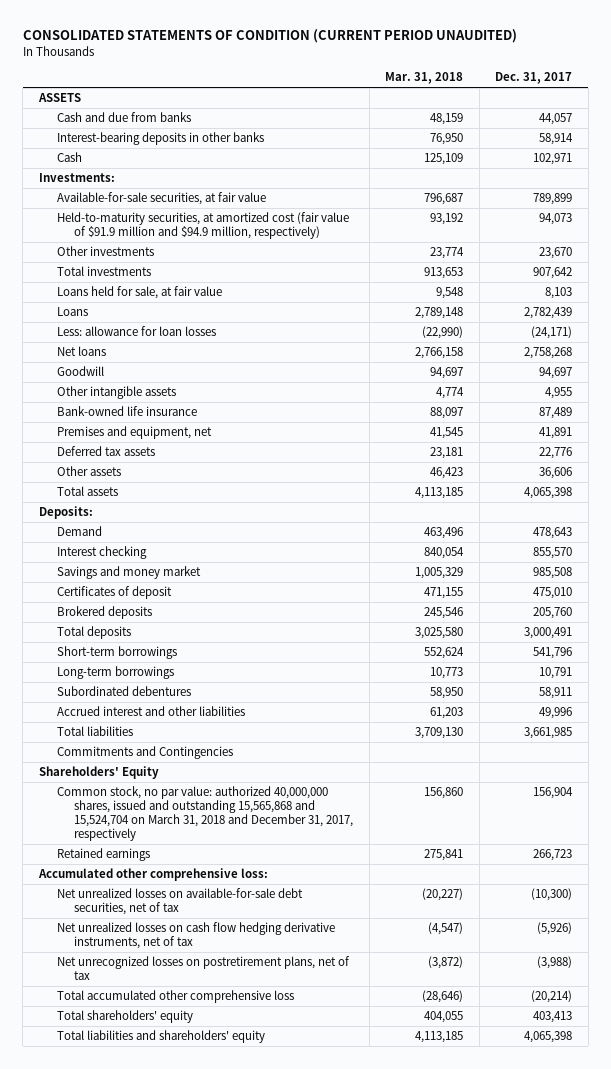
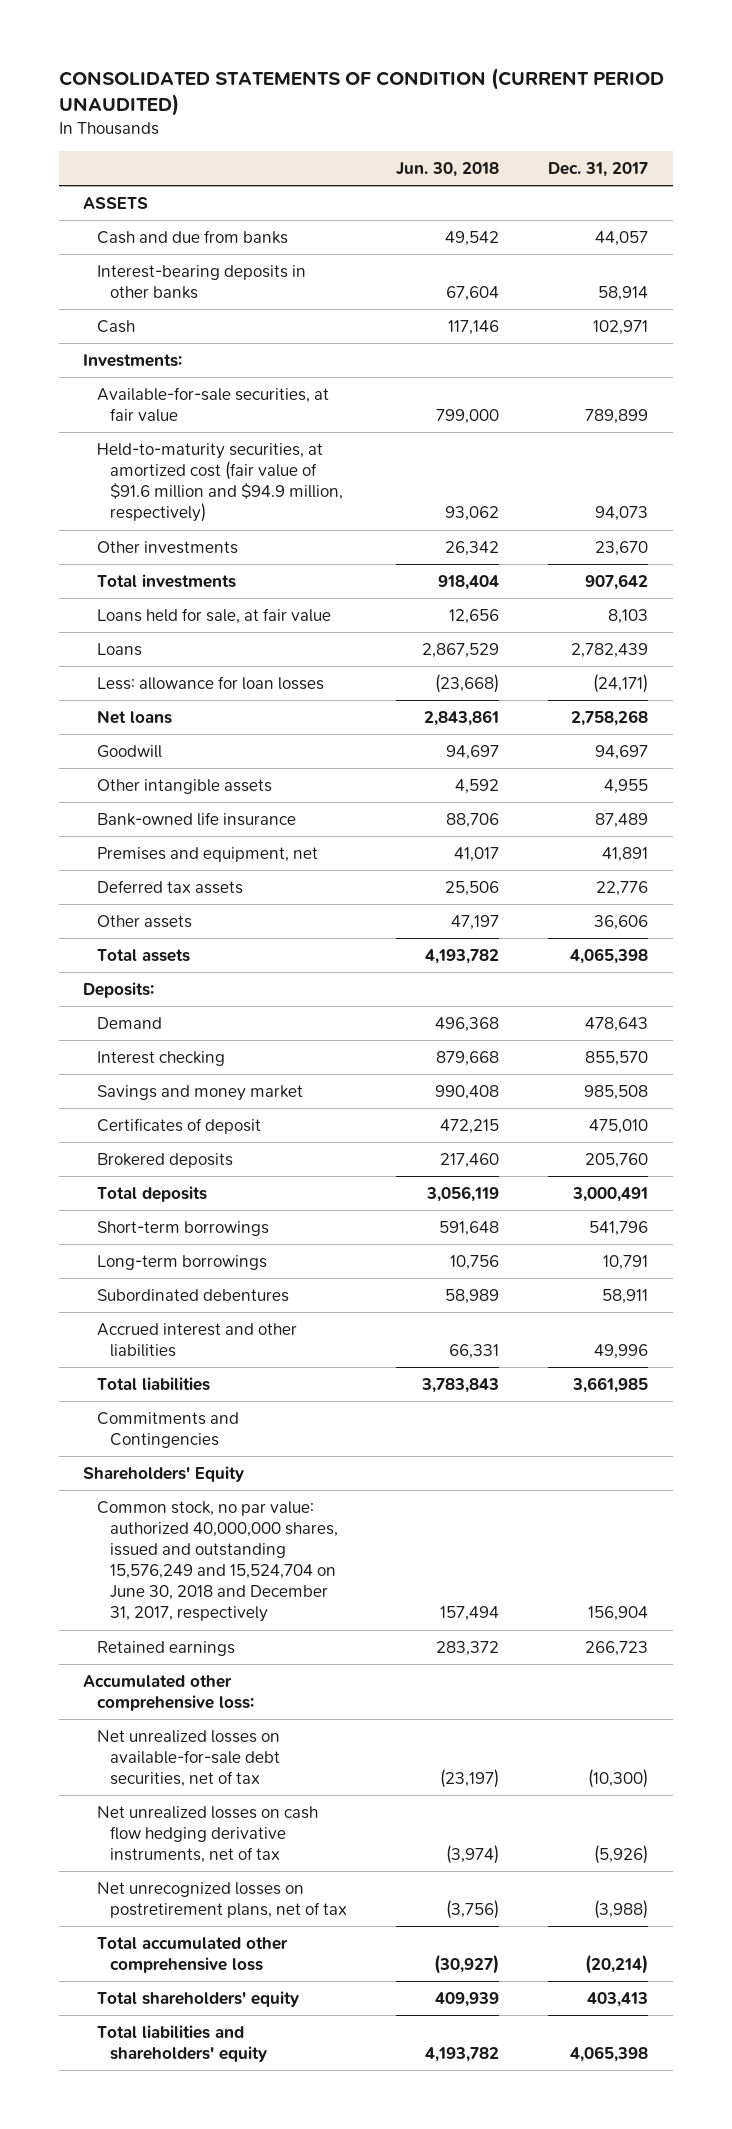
- | Mar. 31, 2018 | Dec. 31, 2017
+ | Jun. 30, 2018 | Dec. 31, 2017
- Held-to-maturity securities, at amortized cost (fair value of $91.9 million and $94.9 million, respectively) | 93,192 | 94,073
+ Held-to-maturity securities, at amortized cost (fair value of $91.6 million and $94.9 million, respectively) | 93,062 | 94,073
- Common stock, no par value: authorized 40,000,000 shares, issued and outstanding 15,565,868 and 15,524,704 on March 31, 2018 and December 31, 2017, respectively | 156,860 | 156,904
+ Common stock, no par value: authorized 40,000,000 shares, issued and outstanding 15,576,249 and 15,524,704 on June 30, 2018 and December 31, 2017, respectively | 157,494 | 156,904

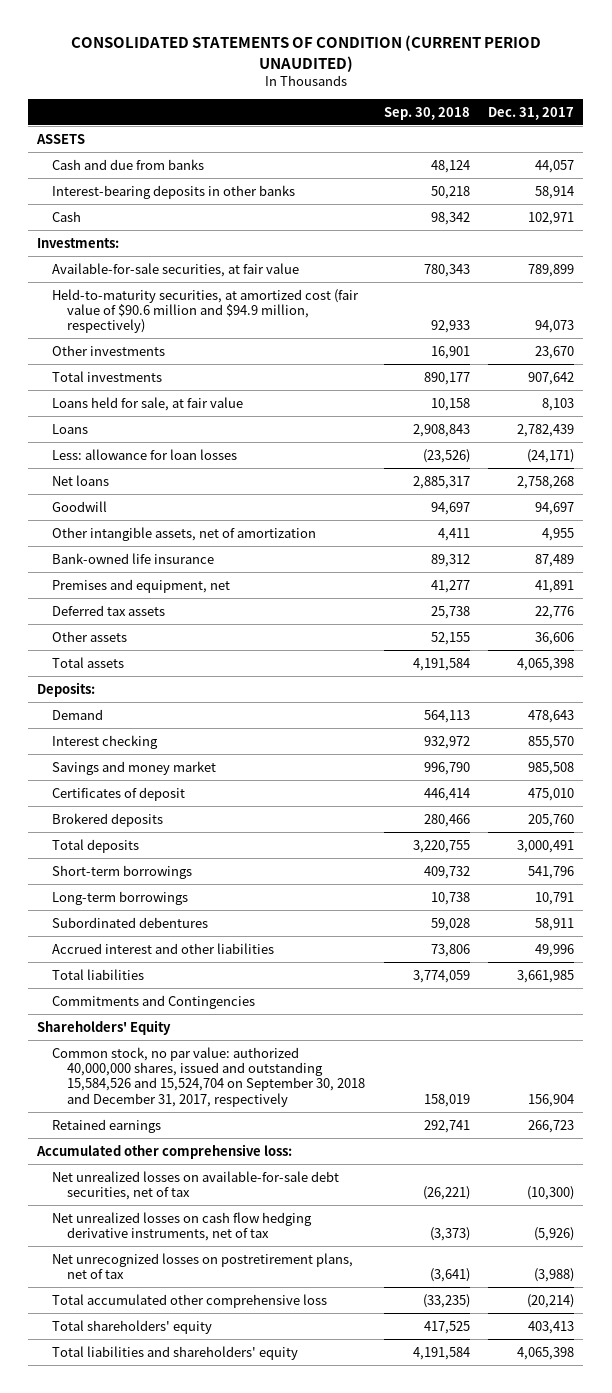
- | Jun. 30, 2018 | Dec. 31, 2017
+ | Sep. 30, 2018 | Dec. 31, 2017
- Held-to-maturity securities, at amortized cost (fair value of $91.6 million and $94.9 million, respectively) | 93,062 | 94,073
+ Held-to-maturity securities, at amortized cost (fair value of $90.6 million and $94.9 million, respectively) | 92,933 | 94,073
- Other intangible assets | 4,592 | 4,955
+ Other intangible assets, net of amortization | 4,411 | 4,955
- Common stock, no par value: authorized 40,000,000 shares, issued and outstanding 15,576,249 and 15,524,704 on June 30, 2018 and December 31, 2017, respectively | 157,494 | 156,904
+ Common stock, no par value: authorized 40,000,000 shares, issued and outstanding 15,584,526 and 15,524,704 on September 30, 2018 and December 31, 2017, respectively | 158,019 | 156,904

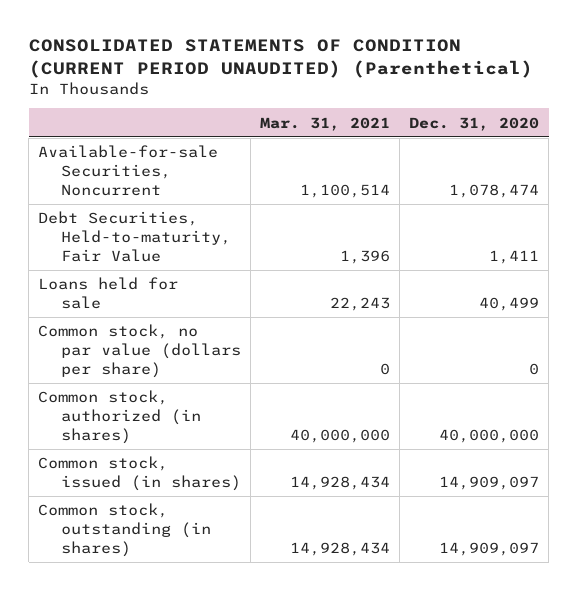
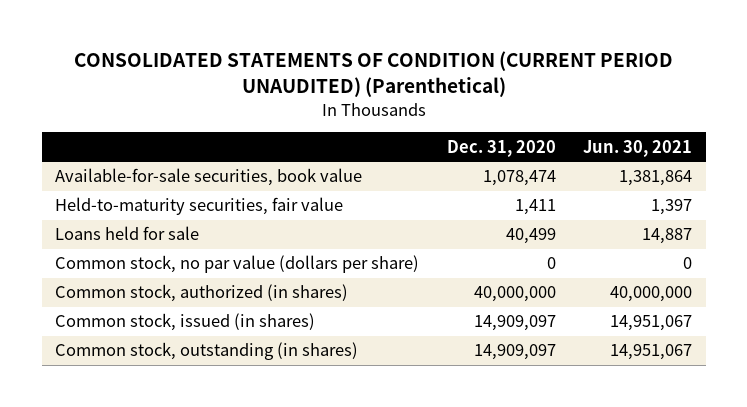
- | Mar. 31, 2021 | Dec. 31, 2020
+ | Dec. 31, 2020 | Jun. 30, 2021
- Available-for-sale Securities, Noncurrent | 1,100,514 | 1,078,474
- Debt Securities, Held-to-maturity, Fair Value | 1,396 | 1,411
+ Available-for-sale securities, book value | 1,078,474 | 1,381,864
+ Held-to-maturity securities, fair value | 1,411 | 1,397

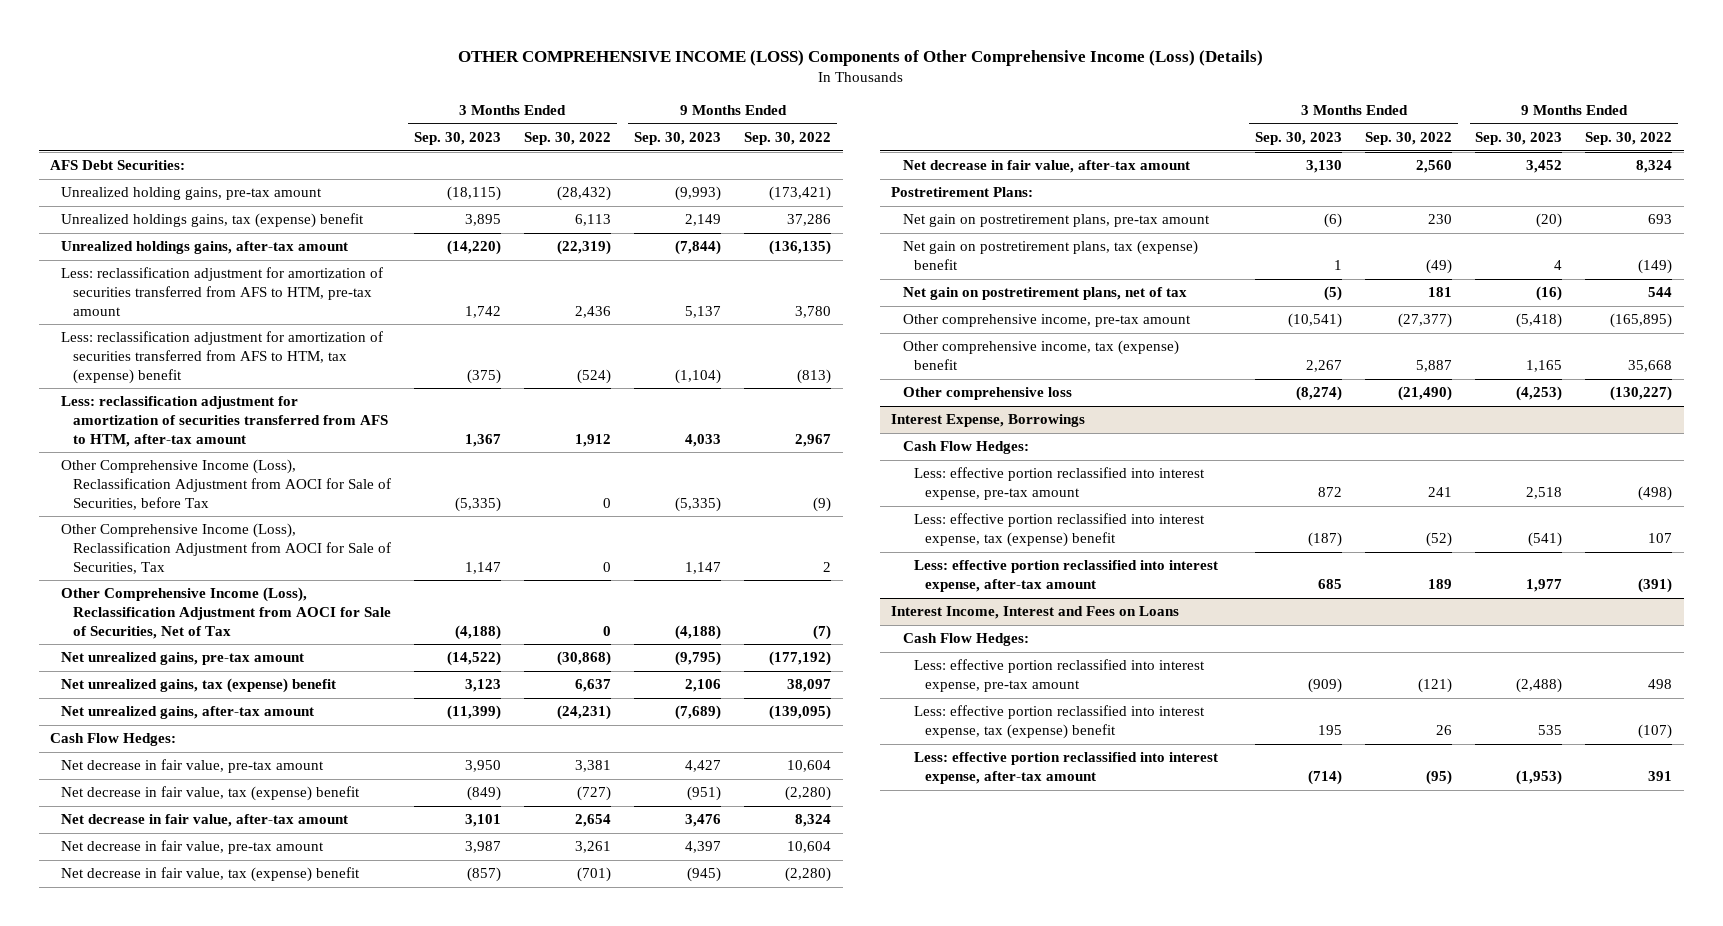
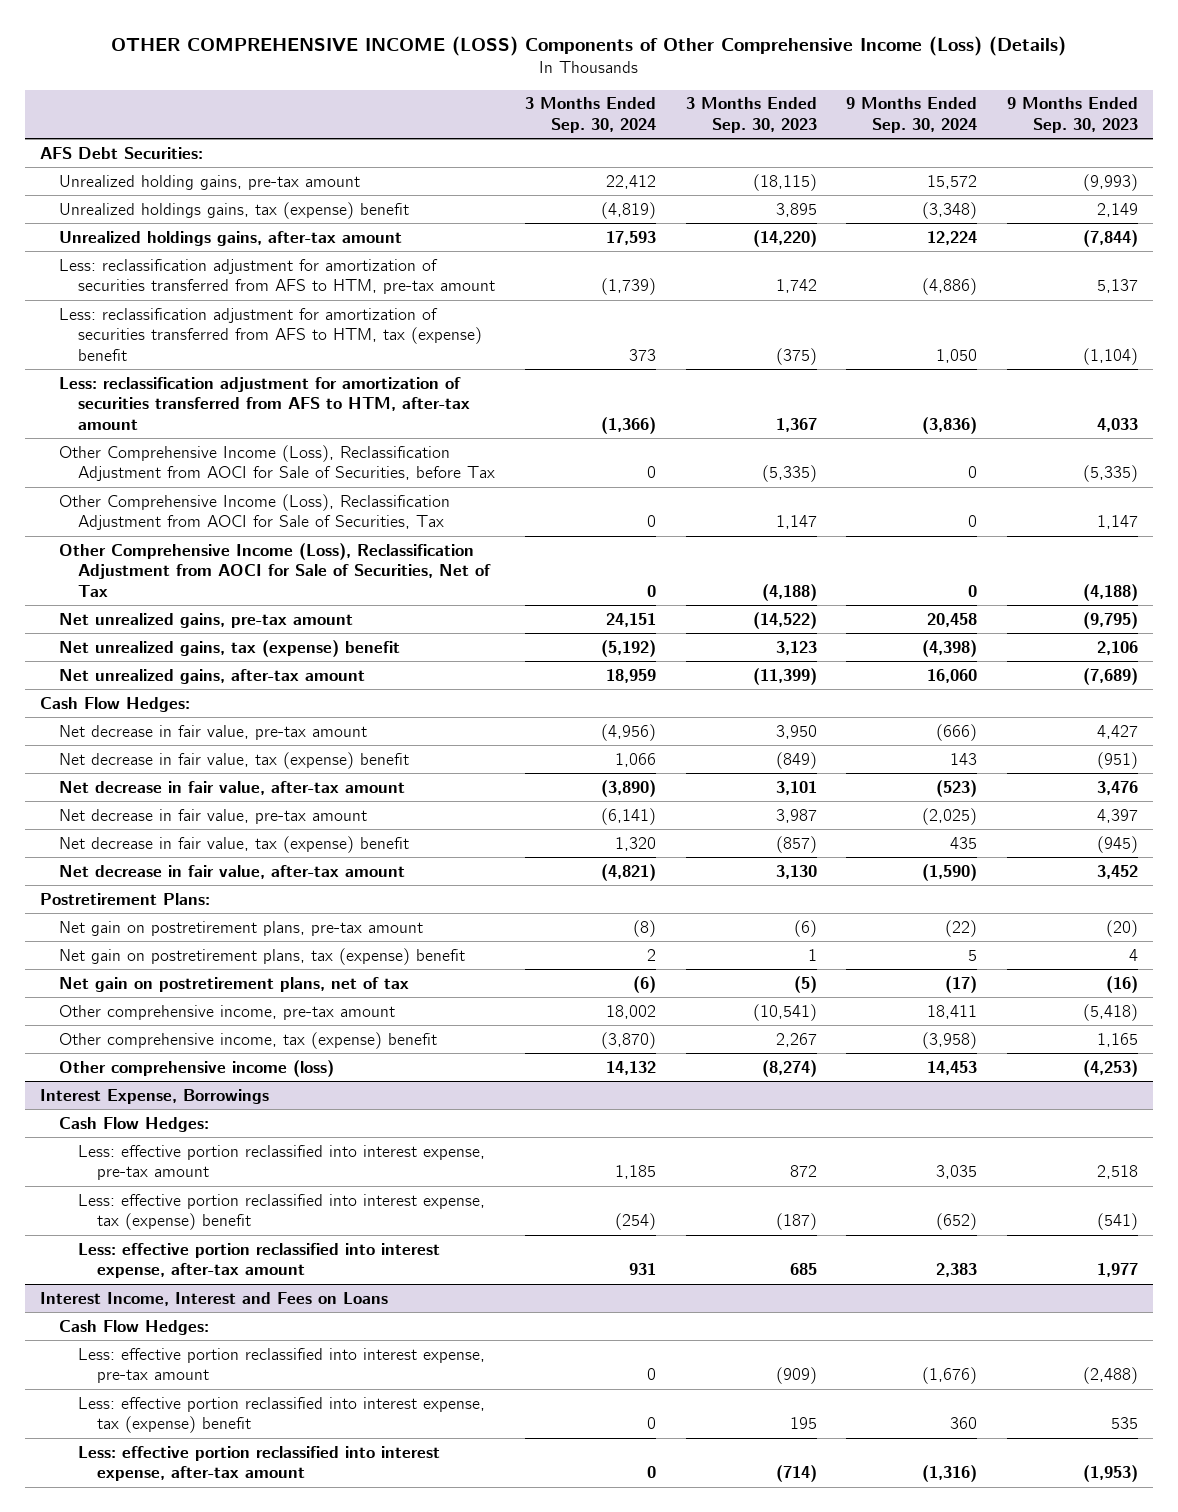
- | 3 Months Ended Sep. 30, 2023 | 3 Months Ended Sep. 30, 2022 | 9 Months Ended Sep. 30, 2023 | 9 Months Ended Sep. 30, 2022
+ | 3 Months Ended Sep. 30, 2024 | 3 Months Ended Sep. 30, 2023 | 9 Months Ended Sep. 30, 2024 | 9 Months Ended Sep. 30, 2023
- Other comprehensive loss | (8,274) | (21,490) | (4,253) | (130,227)
+ Other comprehensive income (loss) | 14,132 | (8,274) | 14,453 | (4,253)

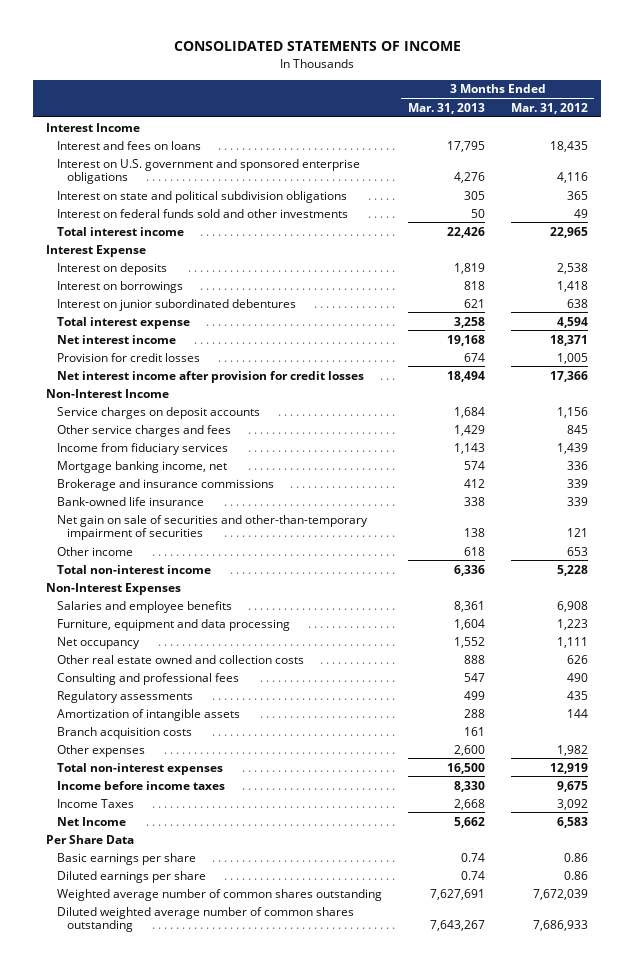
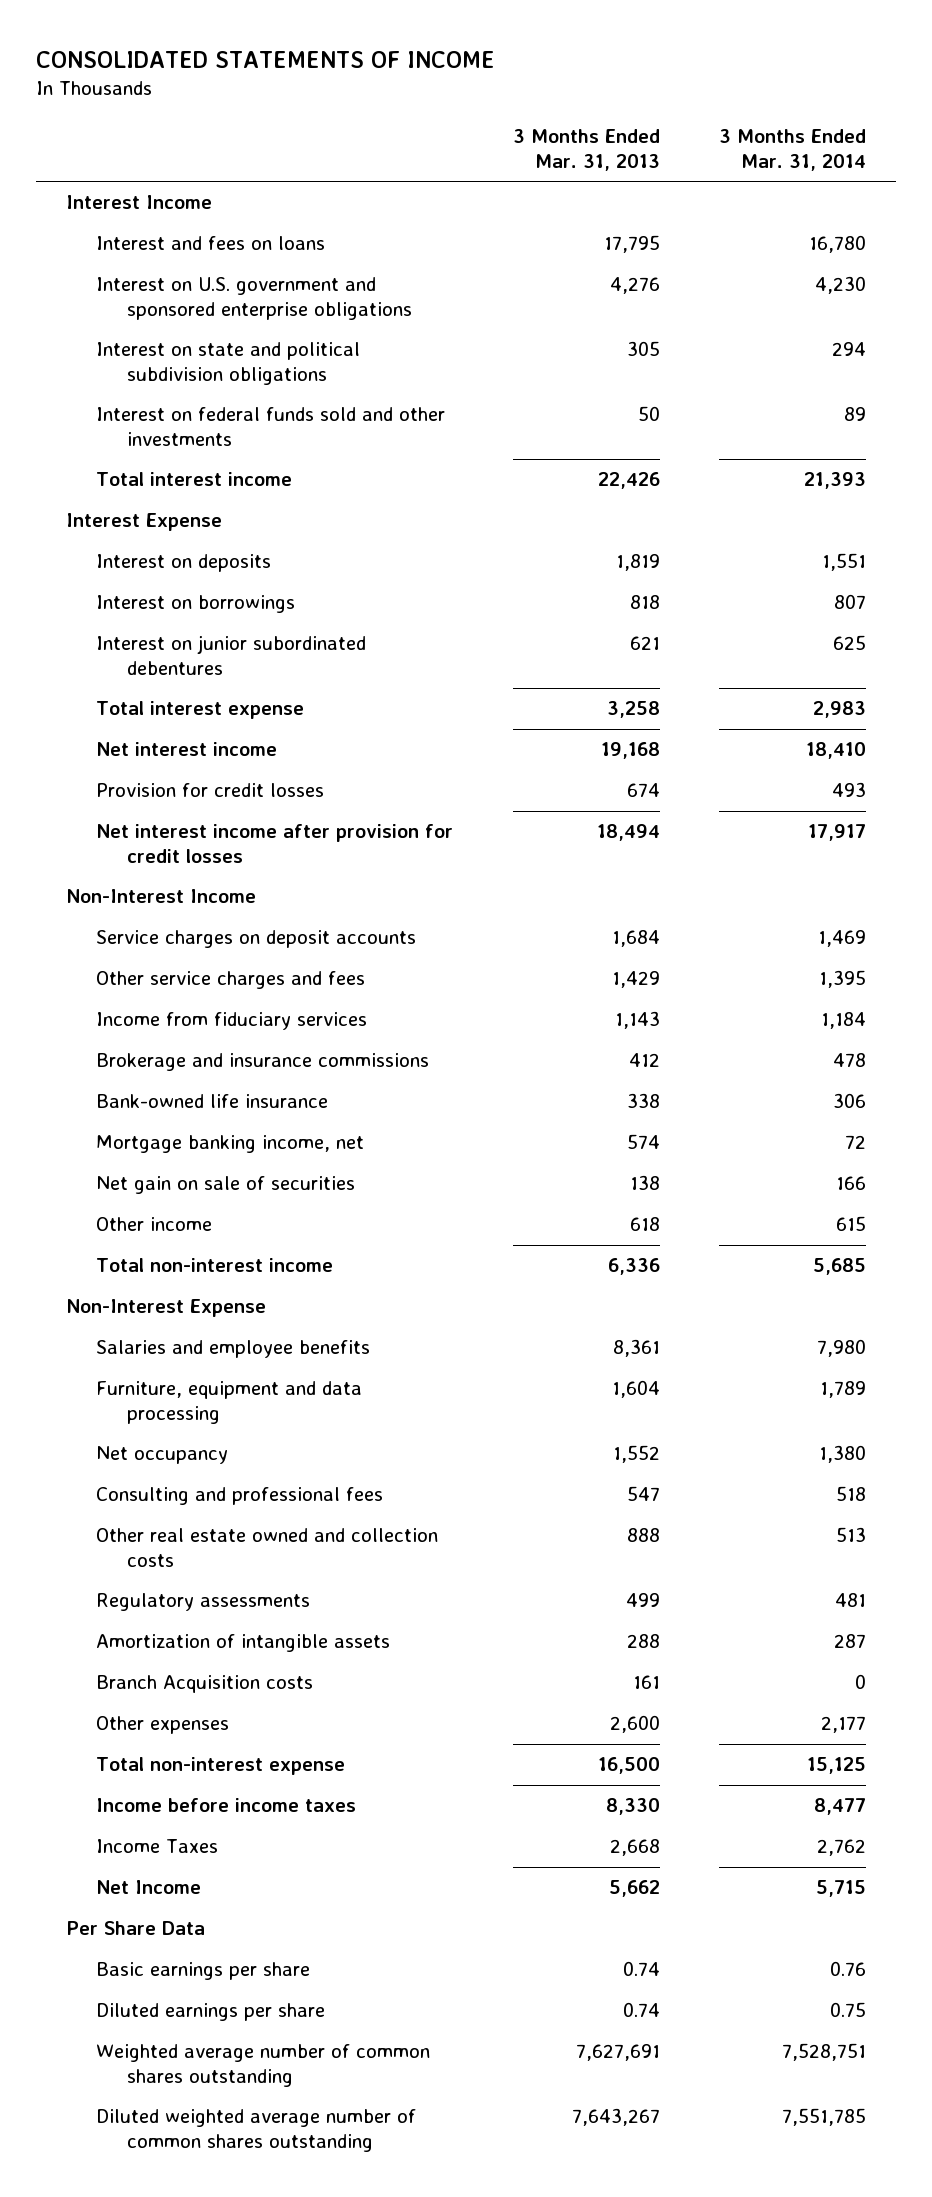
- | 3 Months Ended Mar. 31, 2013 | 3 Months Ended Mar. 31, 2012
+ | 3 Months Ended Mar. 31, 2013 | 3 Months Ended Mar. 31, 2014
- Net gain on sale of securities and other-than-temporary impairment of securities | 138 | 121
moved down: Mortgage banking income, net | 574 | 72
+ Net gain on sale of securities | 138 | 166
- Non-Interest Expenses
+ Non-Interest Expense
moved down: Other real estate owned and collection costs | 888 | 513
- Branch acquisition costs | 161 |
+ Branch Acquisition costs | 161 | 0
- Total non-interest expenses | 16,500 | 12,919
+ Total non-interest expense | 16,500 | 15,125

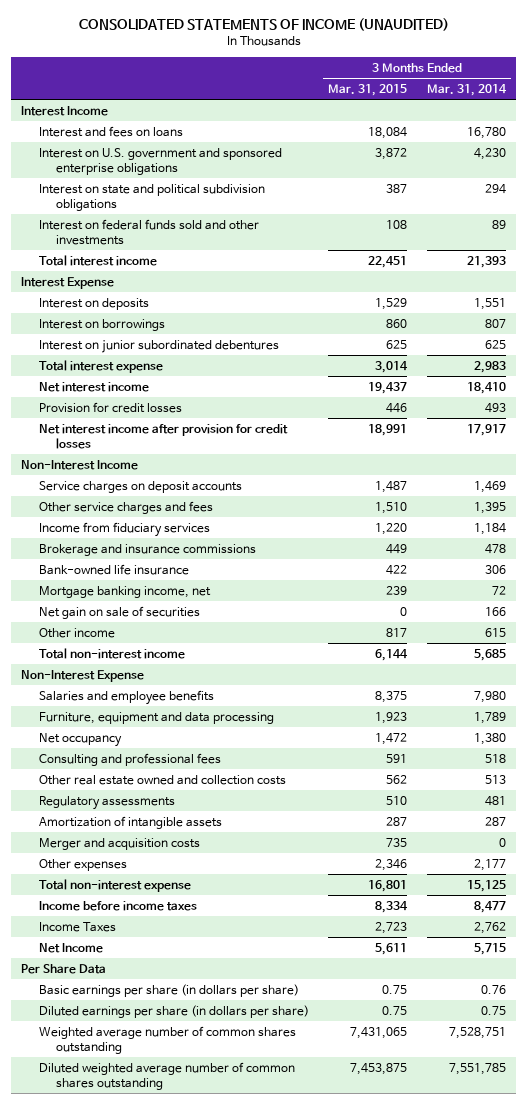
- CONSOLIDATED STATEMENTS OF INCOME
+ CONSOLIDATED STATEMENTS OF INCOME (UNAUDITED)
- | 3 Months Ended Mar. 31, 2013 | 3 Months Ended Mar. 31, 2014
+ | 3 Months Ended Mar. 31, 2015 | 3 Months Ended Mar. 31, 2014
- Branch Acquisition costs | 161 | 0
+ Merger and acquisition costs | 735 | 0
- Basic earnings per share | 0.74 | 0.76
- Diluted earnings per share | 0.74 | 0.75
+ Basic earnings per share (in dollars per share) | 0.75 | 0.76
+ Diluted earnings per share (in dollars per share) | 0.75 | 0.75

